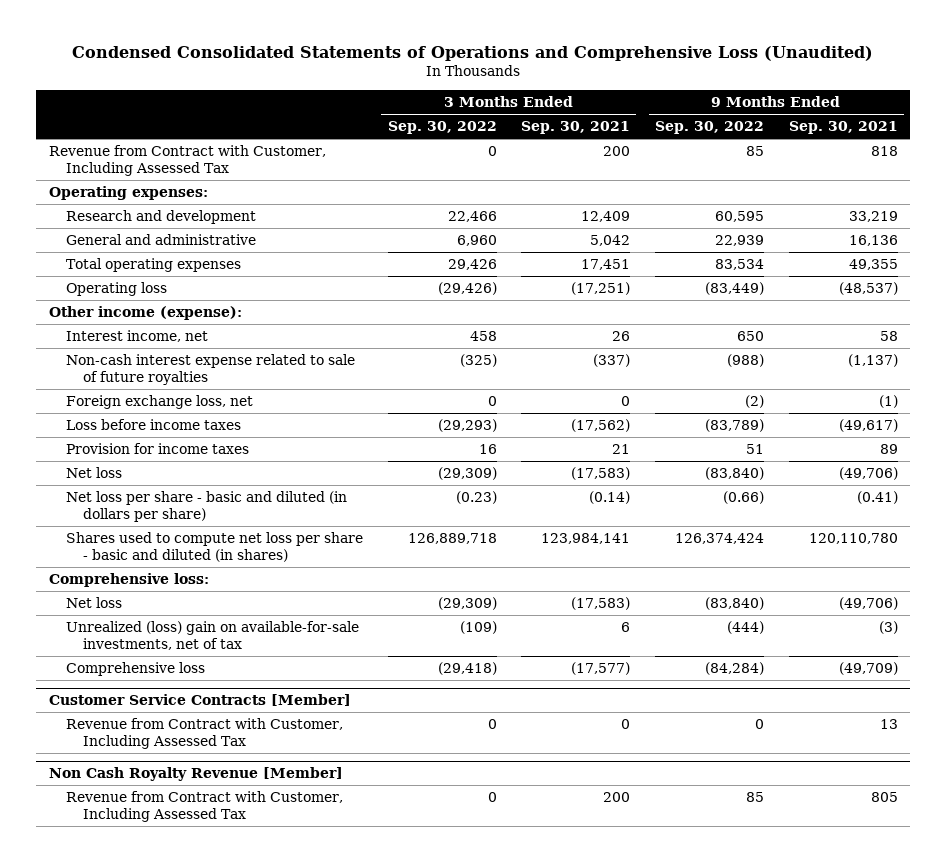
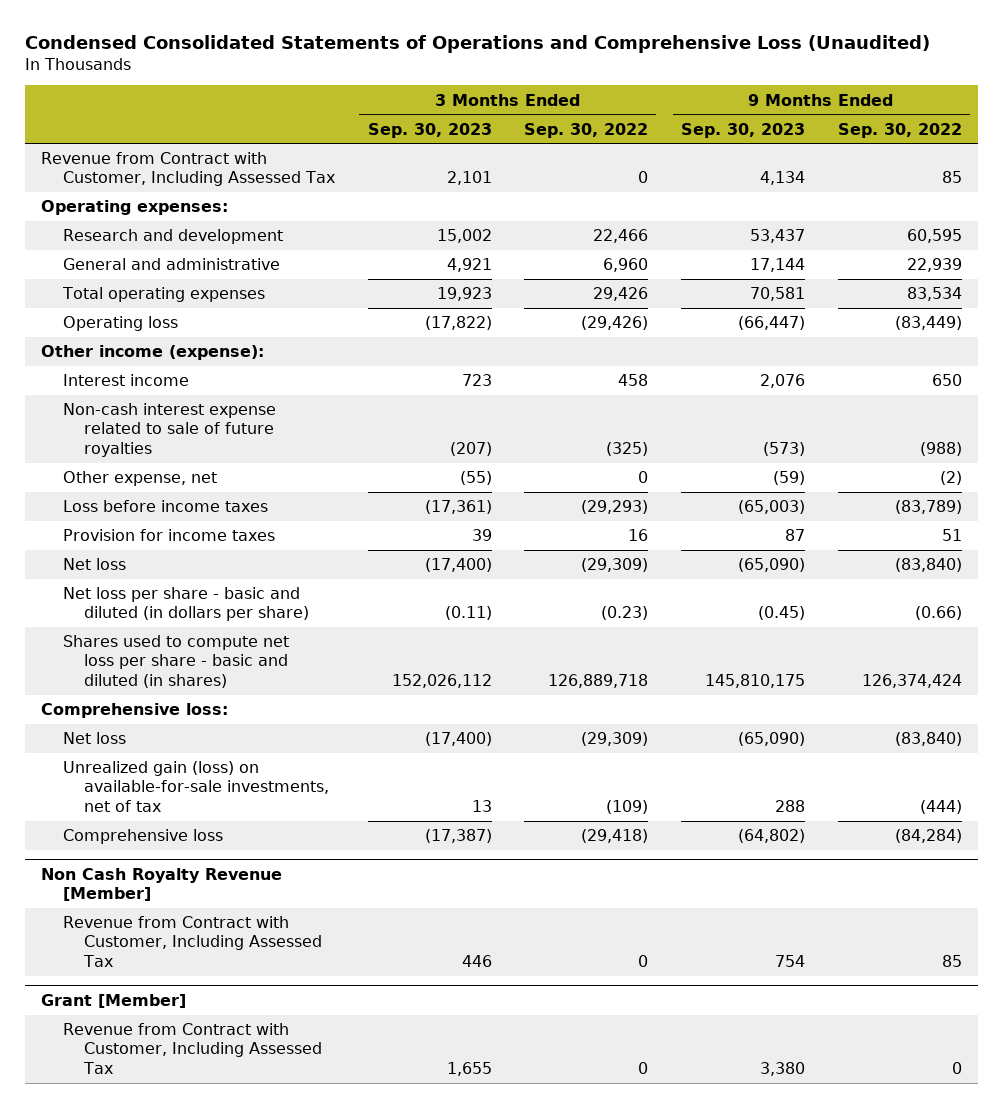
- | 3 Months Ended Sep. 30, 2022 | 3 Months Ended Sep. 30, 2021 | 9 Months Ended Sep. 30, 2022 | 9 Months Ended Sep. 30, 2021
+ | 3 Months Ended Sep. 30, 2023 | 3 Months Ended Sep. 30, 2022 | 9 Months Ended Sep. 30, 2023 | 9 Months Ended Sep. 30, 2022
- Interest income, net | 458 | 26 | 650 | 58
+ Interest income | 723 | 458 | 2,076 | 650
- Foreign exchange loss, net | 0 | 0 | (2) | (1)
+ Other expense, net | (55) | 0 | (59) | (2)
- Unrealized (loss) gain on available-for-sale investments, net of tax | (109) | 6 | (444) | (3)
+ Unrealized gain (loss) on available-for-sale investments, net of tax | 13 | (109) | 288 | (444)
- Customer Service Contracts [Member]
- Revenue from Contract with Customer, Including Assessed Tax | 0 | 0 | 0 | 13
+ Grant [Member]
+ Revenue from Contract with Customer, Including Assessed Tax | 1,655 | 0 | 3,380 | 0

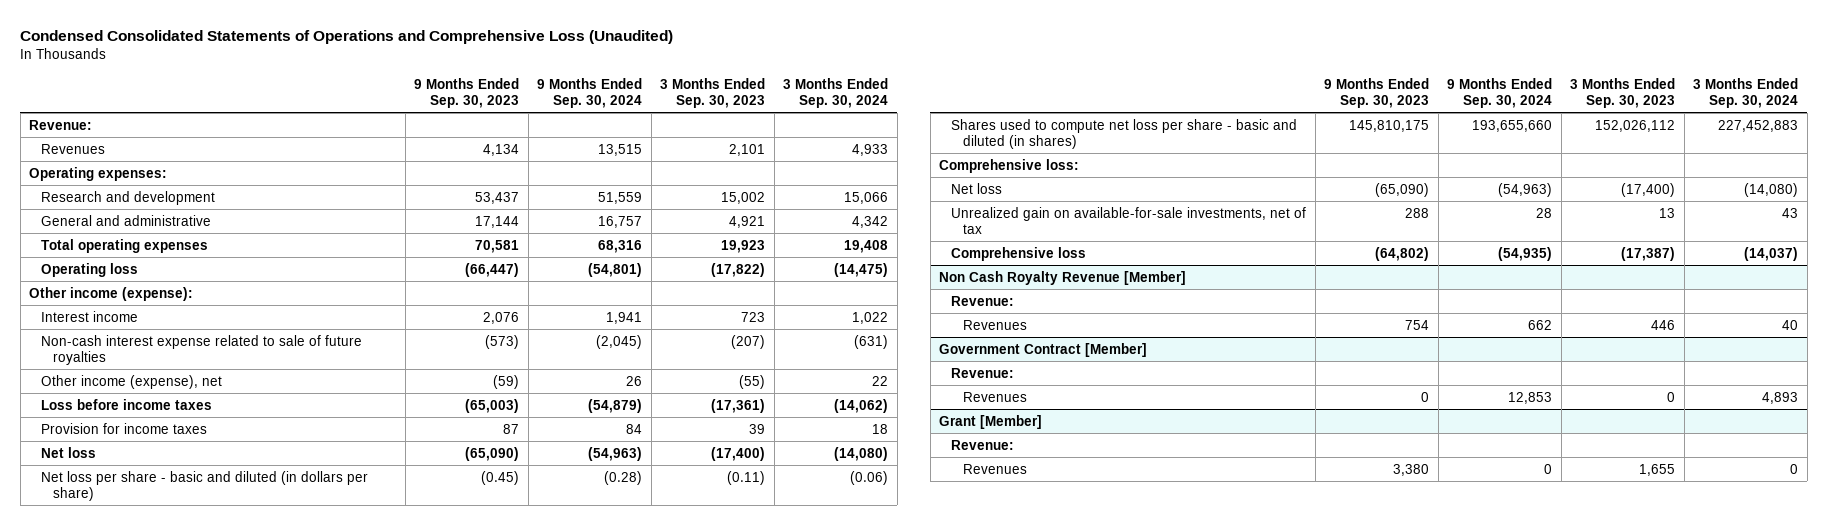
- | 3 Months Ended Sep. 30, 2023 | 3 Months Ended Sep. 30, 2022 | 9 Months Ended Sep. 30, 2023 | 9 Months Ended Sep. 30, 2022
+ | 9 Months Ended Sep. 30, 2023 | 9 Months Ended Sep. 30, 2024 | 3 Months Ended Sep. 30, 2023 | 3 Months Ended Sep. 30, 2024
- Revenue from Contract with Customer, Including Assessed Tax | 2,101 | 0 | 4,134 | 85
+ Revenue:
+ Revenues | 4,134 | 13,515 | 2,101 | 4,933
- Other expense, net | (55) | 0 | (59) | (2)
+ Other income (expense), net | (59) | 26 | (55) | 22
- Unrealized gain (loss) on available-for-sale investments, net of tax | 13 | (109) | 288 | (444)
+ Unrealized gain on available-for-sale investments, net of tax | 288 | 28 | 13 | 43
@ Non Cash Royalty Revenue [Member]
- Revenue from Contract with Customer, Including Assessed Tax | 446 | 0 | 754 | 85
+ Revenue:
+ Revenues | 754 | 662 | 446 | 40
+ Government Contract [Member]
+ Revenue:
+ Revenues | 0 | 12,853 | 0 | 4,893
@ Grant [Member]
- Revenue from Contract with Customer, Including Assessed Tax | 1,655 | 0 | 3,380 | 0
+ Revenue:
+ Revenues | 3,380 | 0 | 1,655 | 0

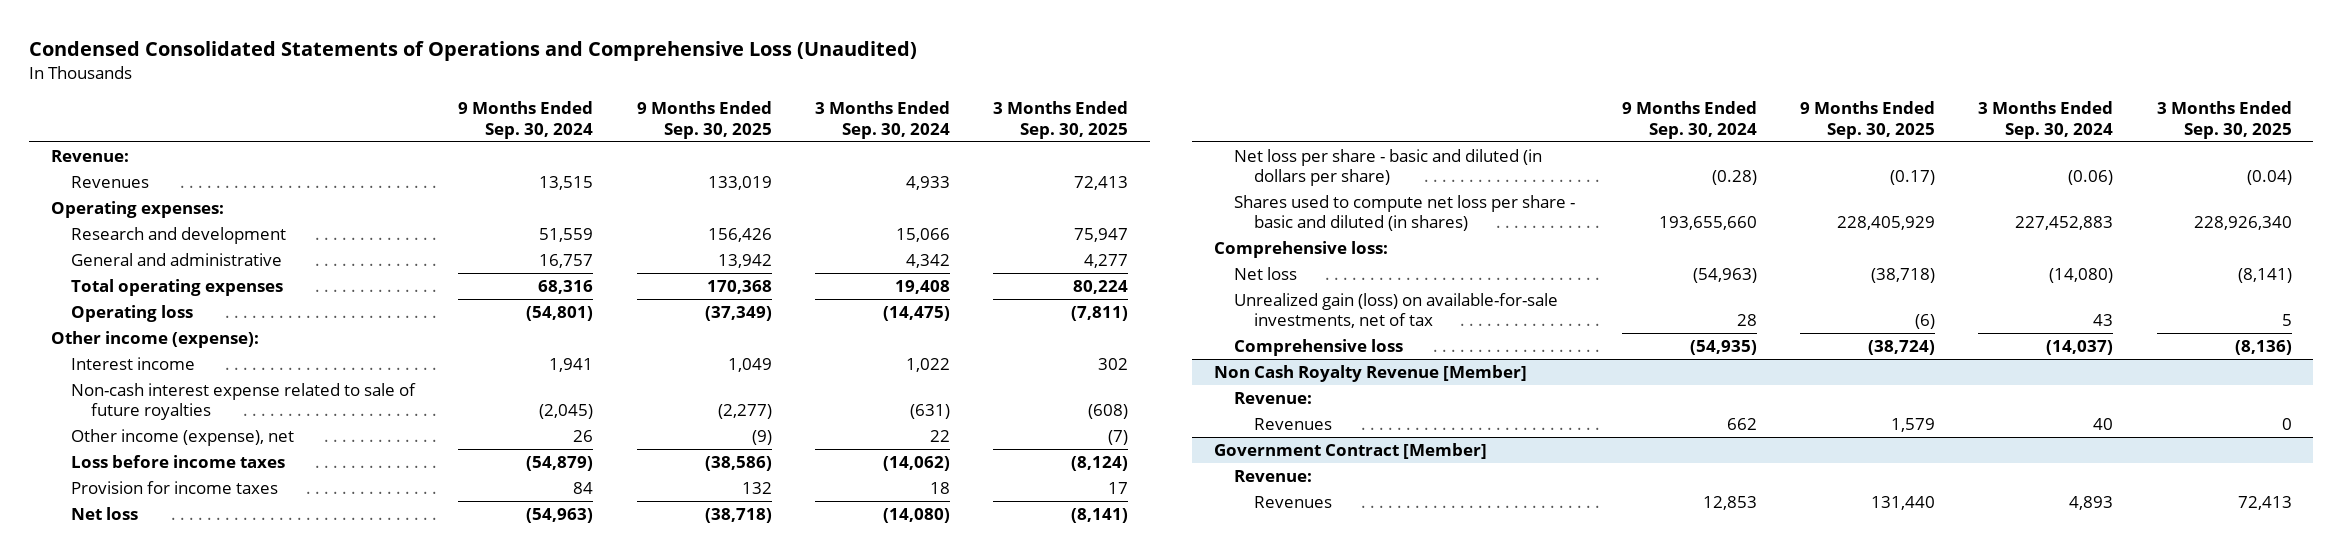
- | 9 Months Ended Sep. 30, 2023 | 9 Months Ended Sep. 30, 2024 | 3 Months Ended Sep. 30, 2023 | 3 Months Ended Sep. 30, 2024
+ | 9 Months Ended Sep. 30, 2024 | 9 Months Ended Sep. 30, 2025 | 3 Months Ended Sep. 30, 2024 | 3 Months Ended Sep. 30, 2025
- Unrealized gain on available-for-sale investments, net of tax | 288 | 28 | 13 | 43
+ Unrealized gain (loss) on available-for-sale investments, net of tax | 28 | (6) | 43 | 5
- Grant [Member]
- Revenue:
- Revenues | 3,380 | 0 | 1,655 | 0

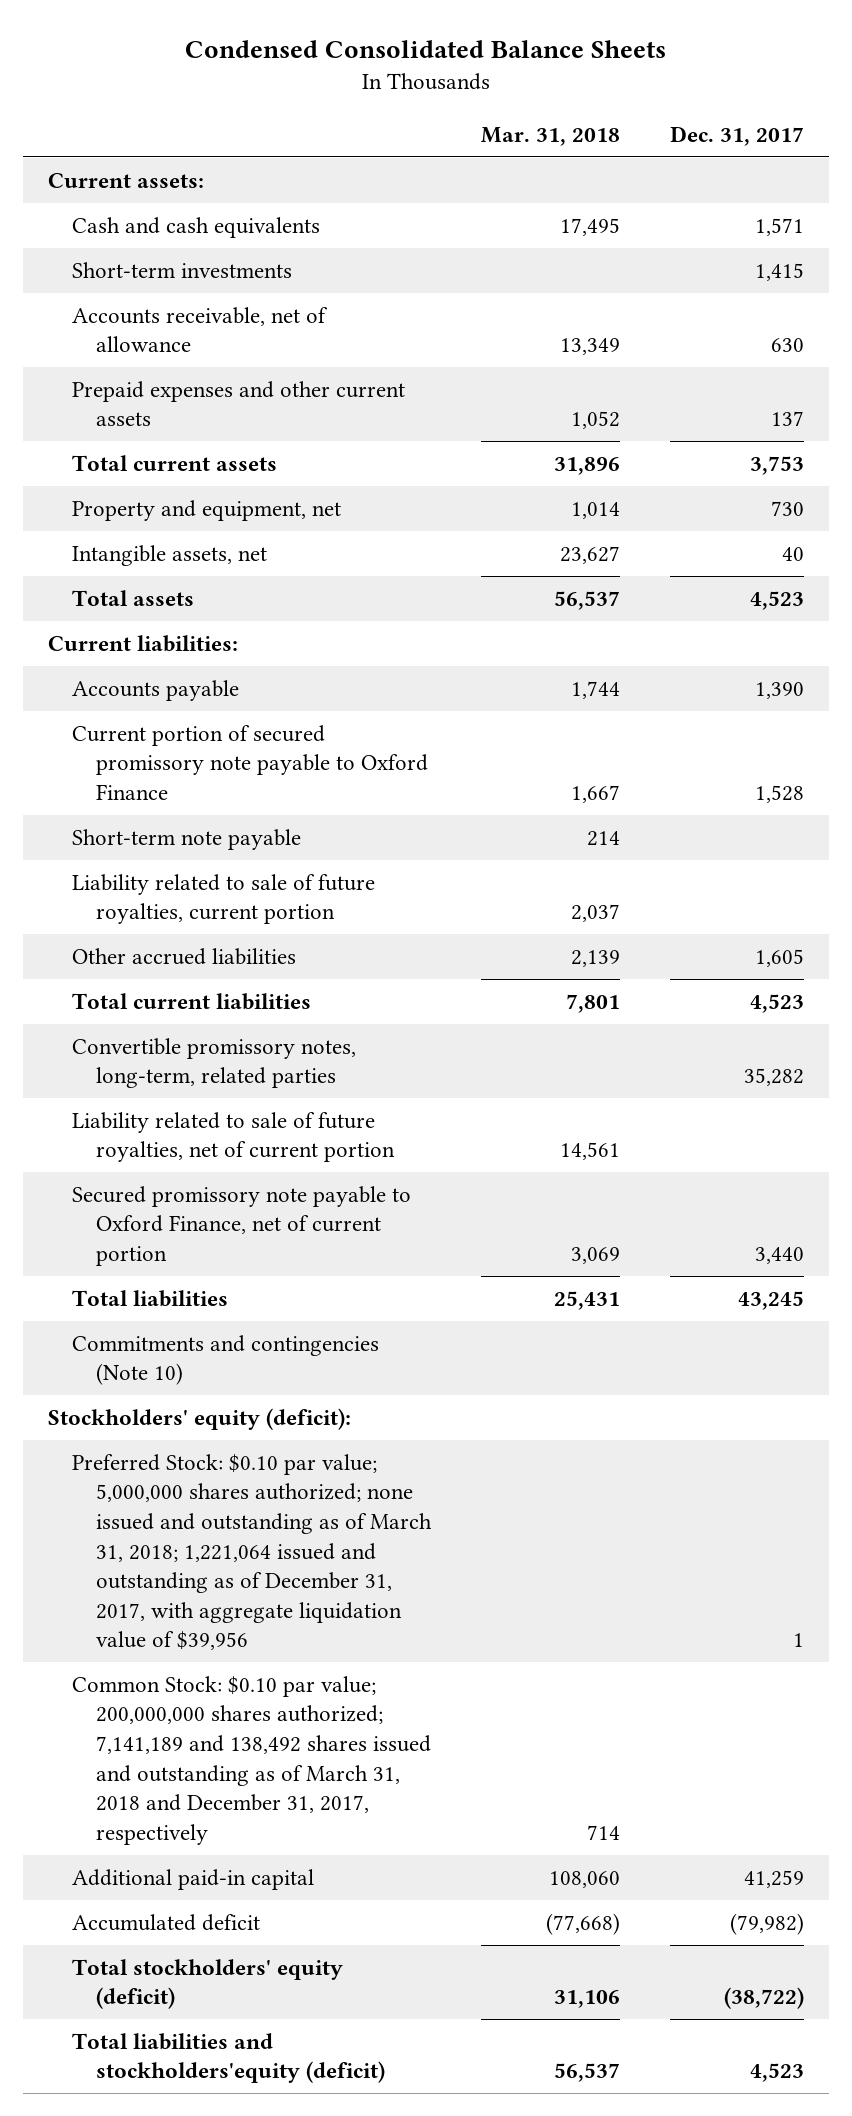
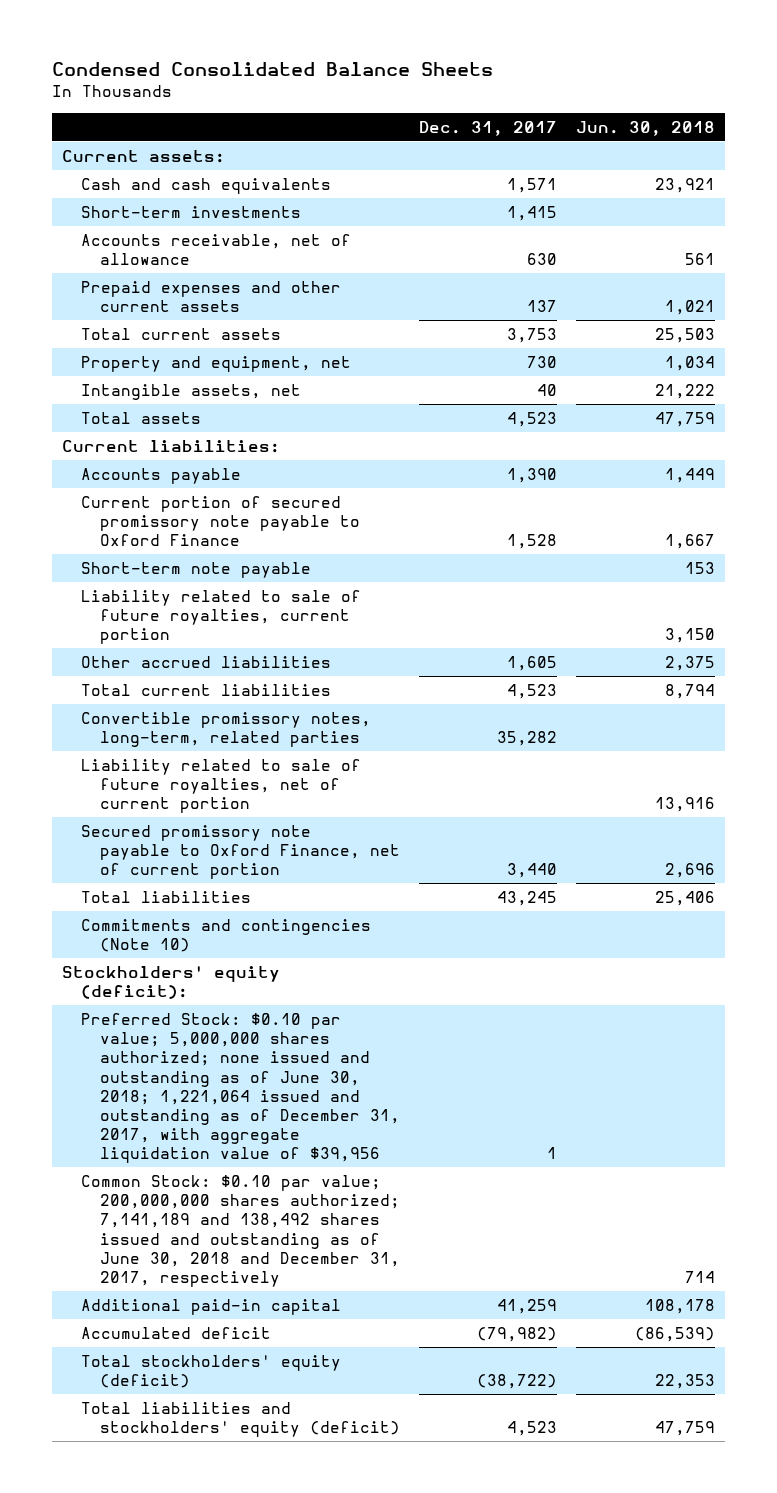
- | Mar. 31, 2018 | Dec. 31, 2017
+ | Dec. 31, 2017 | Jun. 30, 2018
- Preferred Stock: $0.10 par value; 5,000,000 shares authorized; none issued and outstanding as of March 31, 2018; 1,221,064 issued and outstanding as of December 31, 2017, with aggregate liquidation value of $39,956 | | 1
- Common Stock: $0.10 par value; 200,000,000 shares authorized; 7,141,189 and 138,492 shares issued and outstanding as of March 31, 2018 and December 31, 2017, respectively | 714 |
+ Preferred Stock: $0.10 par value; 5,000,000 shares authorized; none issued and outstanding as of June 30, 2018; 1,221,064 issued and outstanding as of December 31, 2017, with aggregate liquidation value of $39,956 | 1 |
+ Common Stock: $0.10 par value; 200,000,000 shares authorized; 7,141,189 and 138,492 shares issued and outstanding as of June 30, 2018 and December 31, 2017, respectively | | 714
- Total liabilities and stockholders'equity (deficit) | 56,537 | 4,523
+ Total liabilities and stockholders' equity (deficit) | 4,523 | 47,759

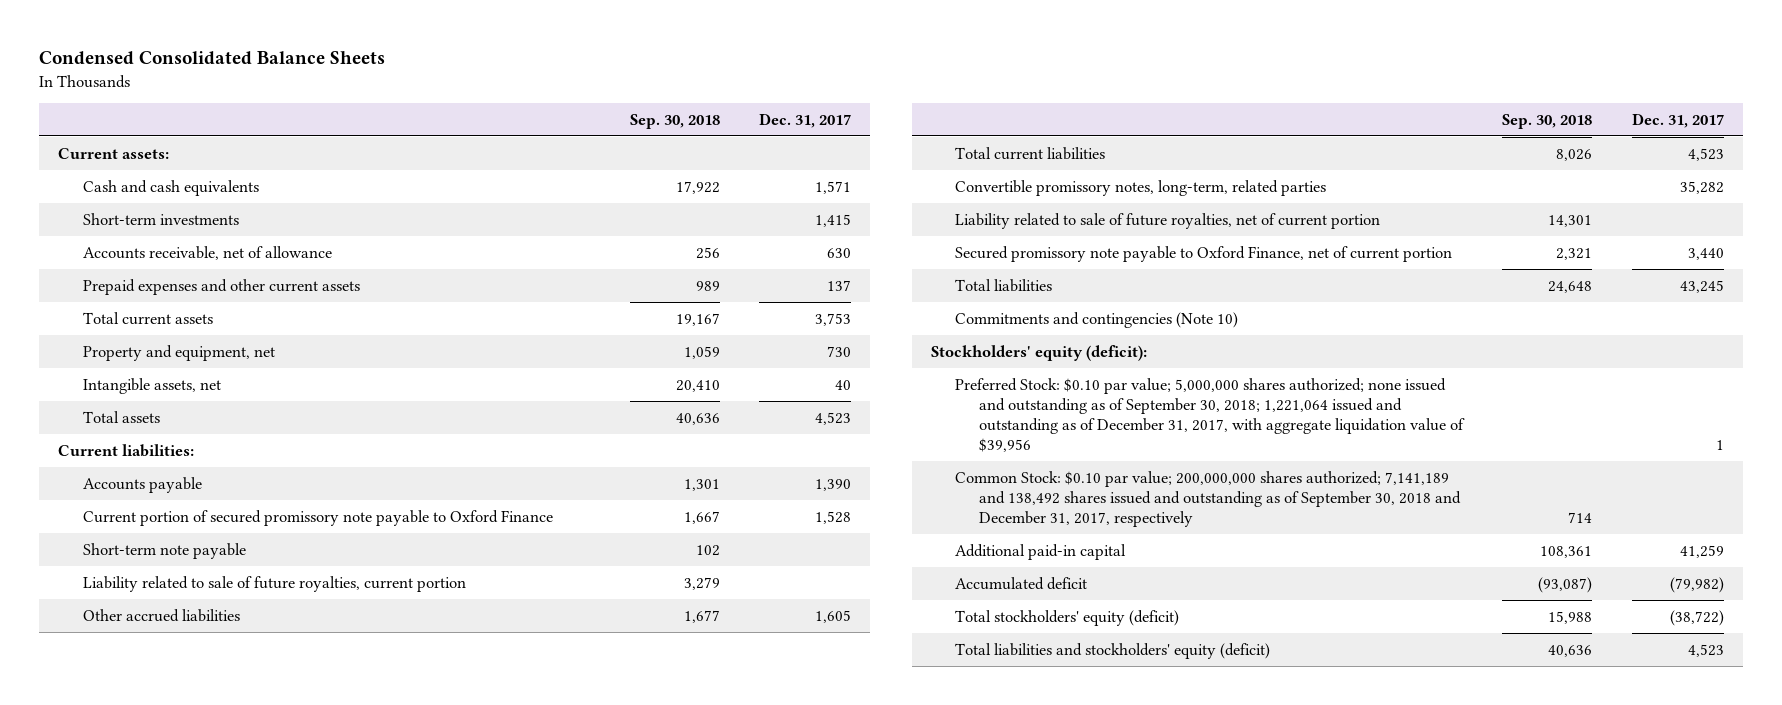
- | Dec. 31, 2017 | Jun. 30, 2018
+ | Sep. 30, 2018 | Dec. 31, 2017
- Preferred Stock: $0.10 par value; 5,000,000 shares authorized; none issued and outstanding as of June 30, 2018; 1,221,064 issued and outstanding as of December 31, 2017, with aggregate liquidation value of $39,956 | 1 |
- Common Stock: $0.10 par value; 200,000,000 shares authorized; 7,141,189 and 138,492 shares issued and outstanding as of June 30, 2018 and December 31, 2017, respectively | | 714
+ Preferred Stock: $0.10 par value; 5,000,000 shares authorized; none issued and outstanding as of September 30, 2018; 1,221,064 issued and outstanding as of December 31, 2017, with aggregate liquidation value of $39,956 | | 1
+ Common Stock: $0.10 par value; 200,000,000 shares authorized; 7,141,189 and 138,492 shares issued and outstanding as of September 30, 2018 and December 31, 2017, respectively | 714 |

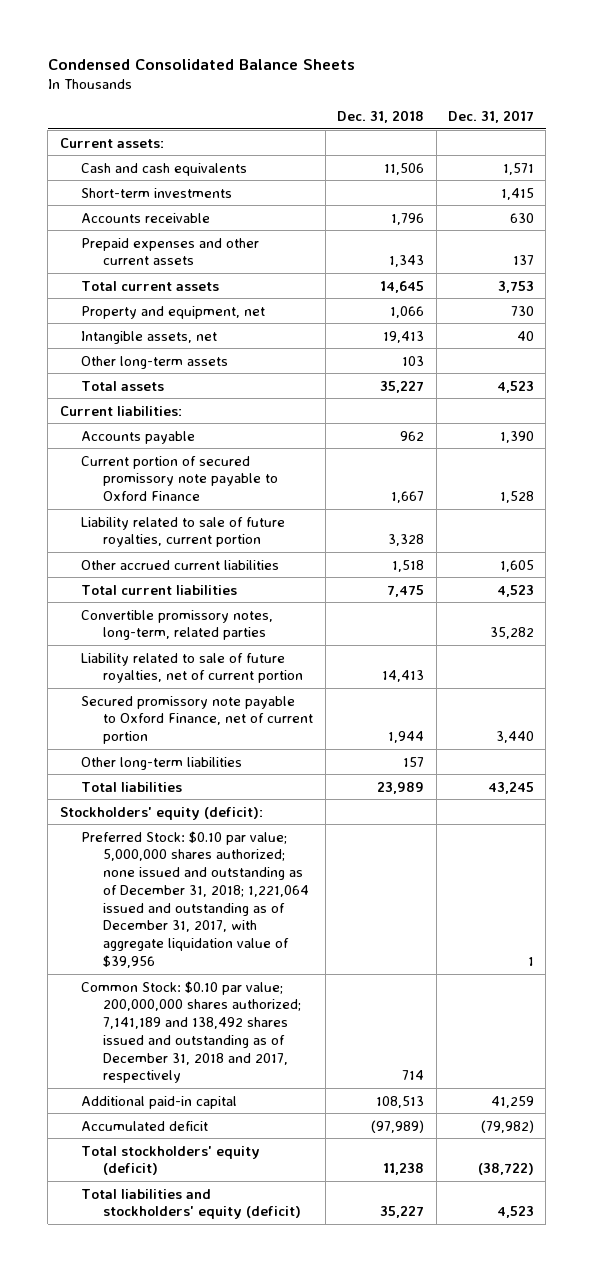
- | Sep. 30, 2018 | Dec. 31, 2017
+ | Dec. 31, 2018 | Dec. 31, 2017
- Accounts receivable, net of allowance | 256 | 630
+ Accounts receivable | 1,796 | 630
+ Other long-term assets | 103 |
- Short-term note payable | 102 |
- Other accrued liabilities | 1,677 | 1,605
+ Other accrued current liabilities | 1,518 | 1,605
+ Other long-term liabilities | 157 |
- Commitments and contingencies (Note 10)
- Preferred Stock: $0.10 par value; 5,000,000 shares authorized; none issued and outstanding as of September 30, 2018; 1,221,064 issued and outstanding as of December 31, 2017, with aggregate liquidation value of $39,956 | | 1
- Common Stock: $0.10 par value; 200,000,000 shares authorized; 7,141,189 and 138,492 shares issued and outstanding as of September 30, 2018 and December 31, 2017, respectively | 714 |
+ Preferred Stock: $0.10 par value; 5,000,000 shares authorized; none issued and outstanding as of December 31, 2018; 1,221,064 issued and outstanding as of December 31, 2017, with aggregate liquidation value of $39,956 | | 1
+ Common Stock: $0.10 par value; 200,000,000 shares authorized; 7,141,189 and 138,492 shares issued and outstanding as of December 31, 2018 and 2017, respectively | 714 |

